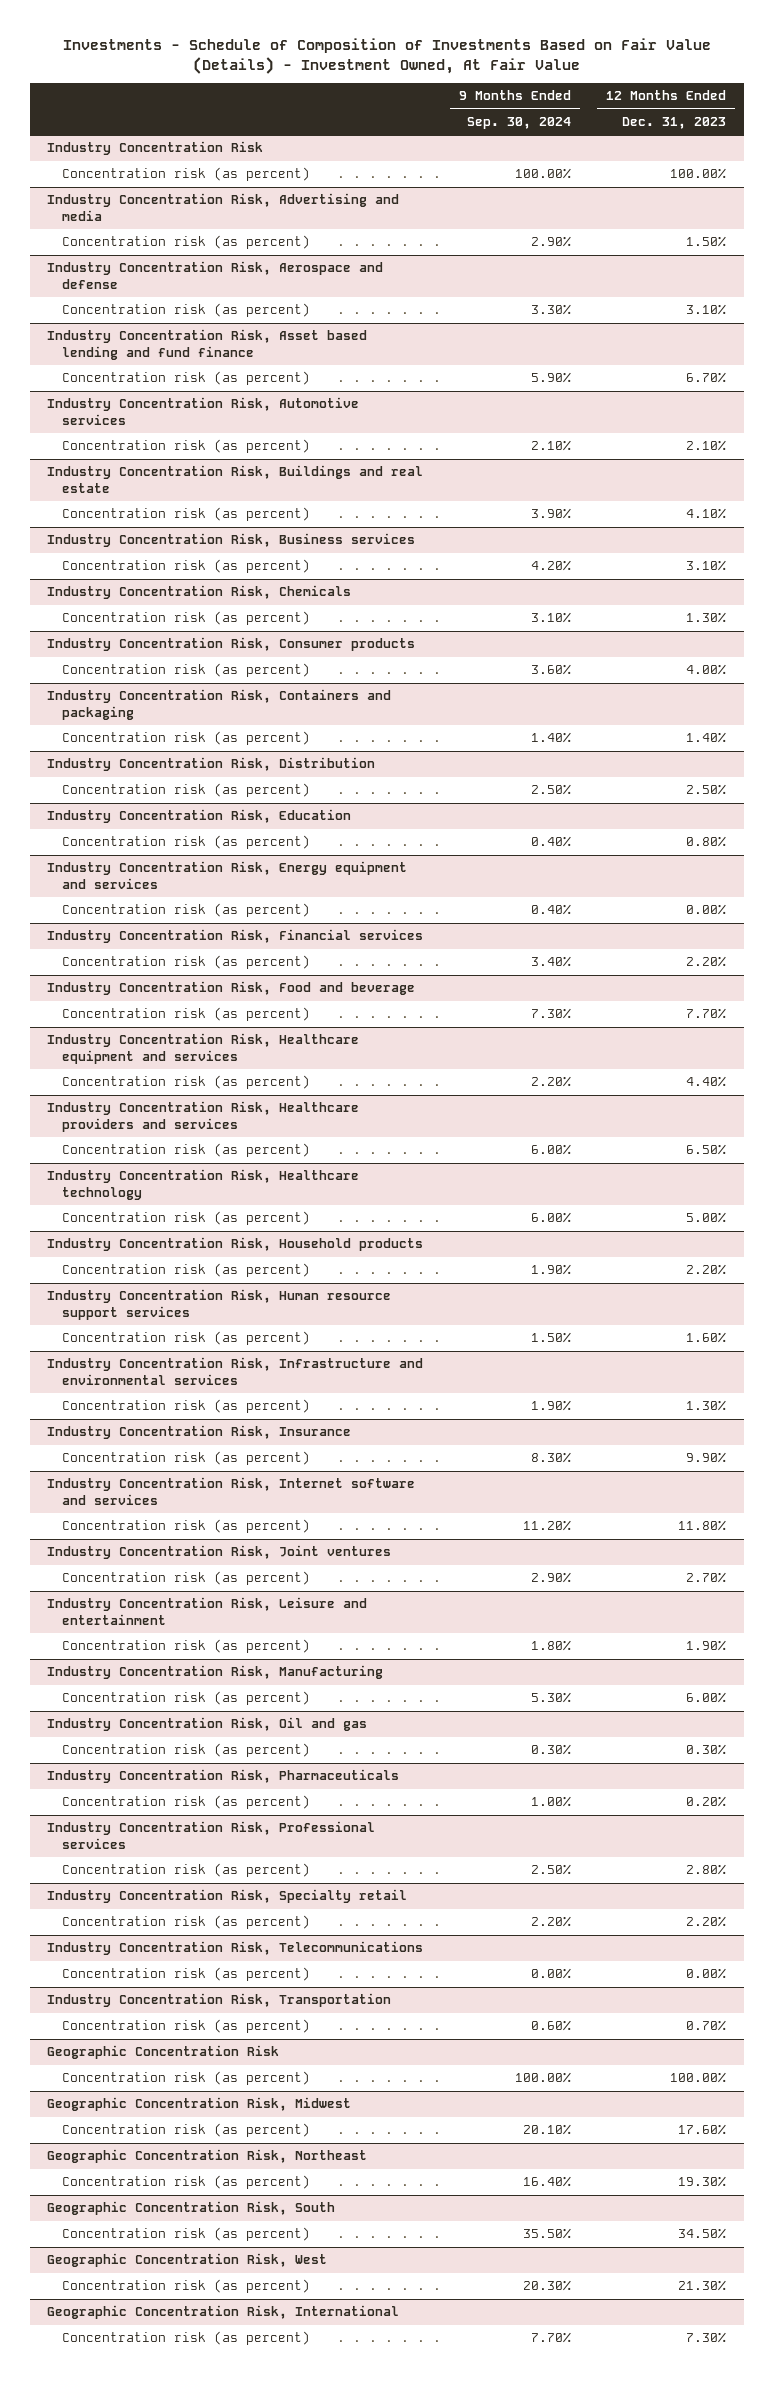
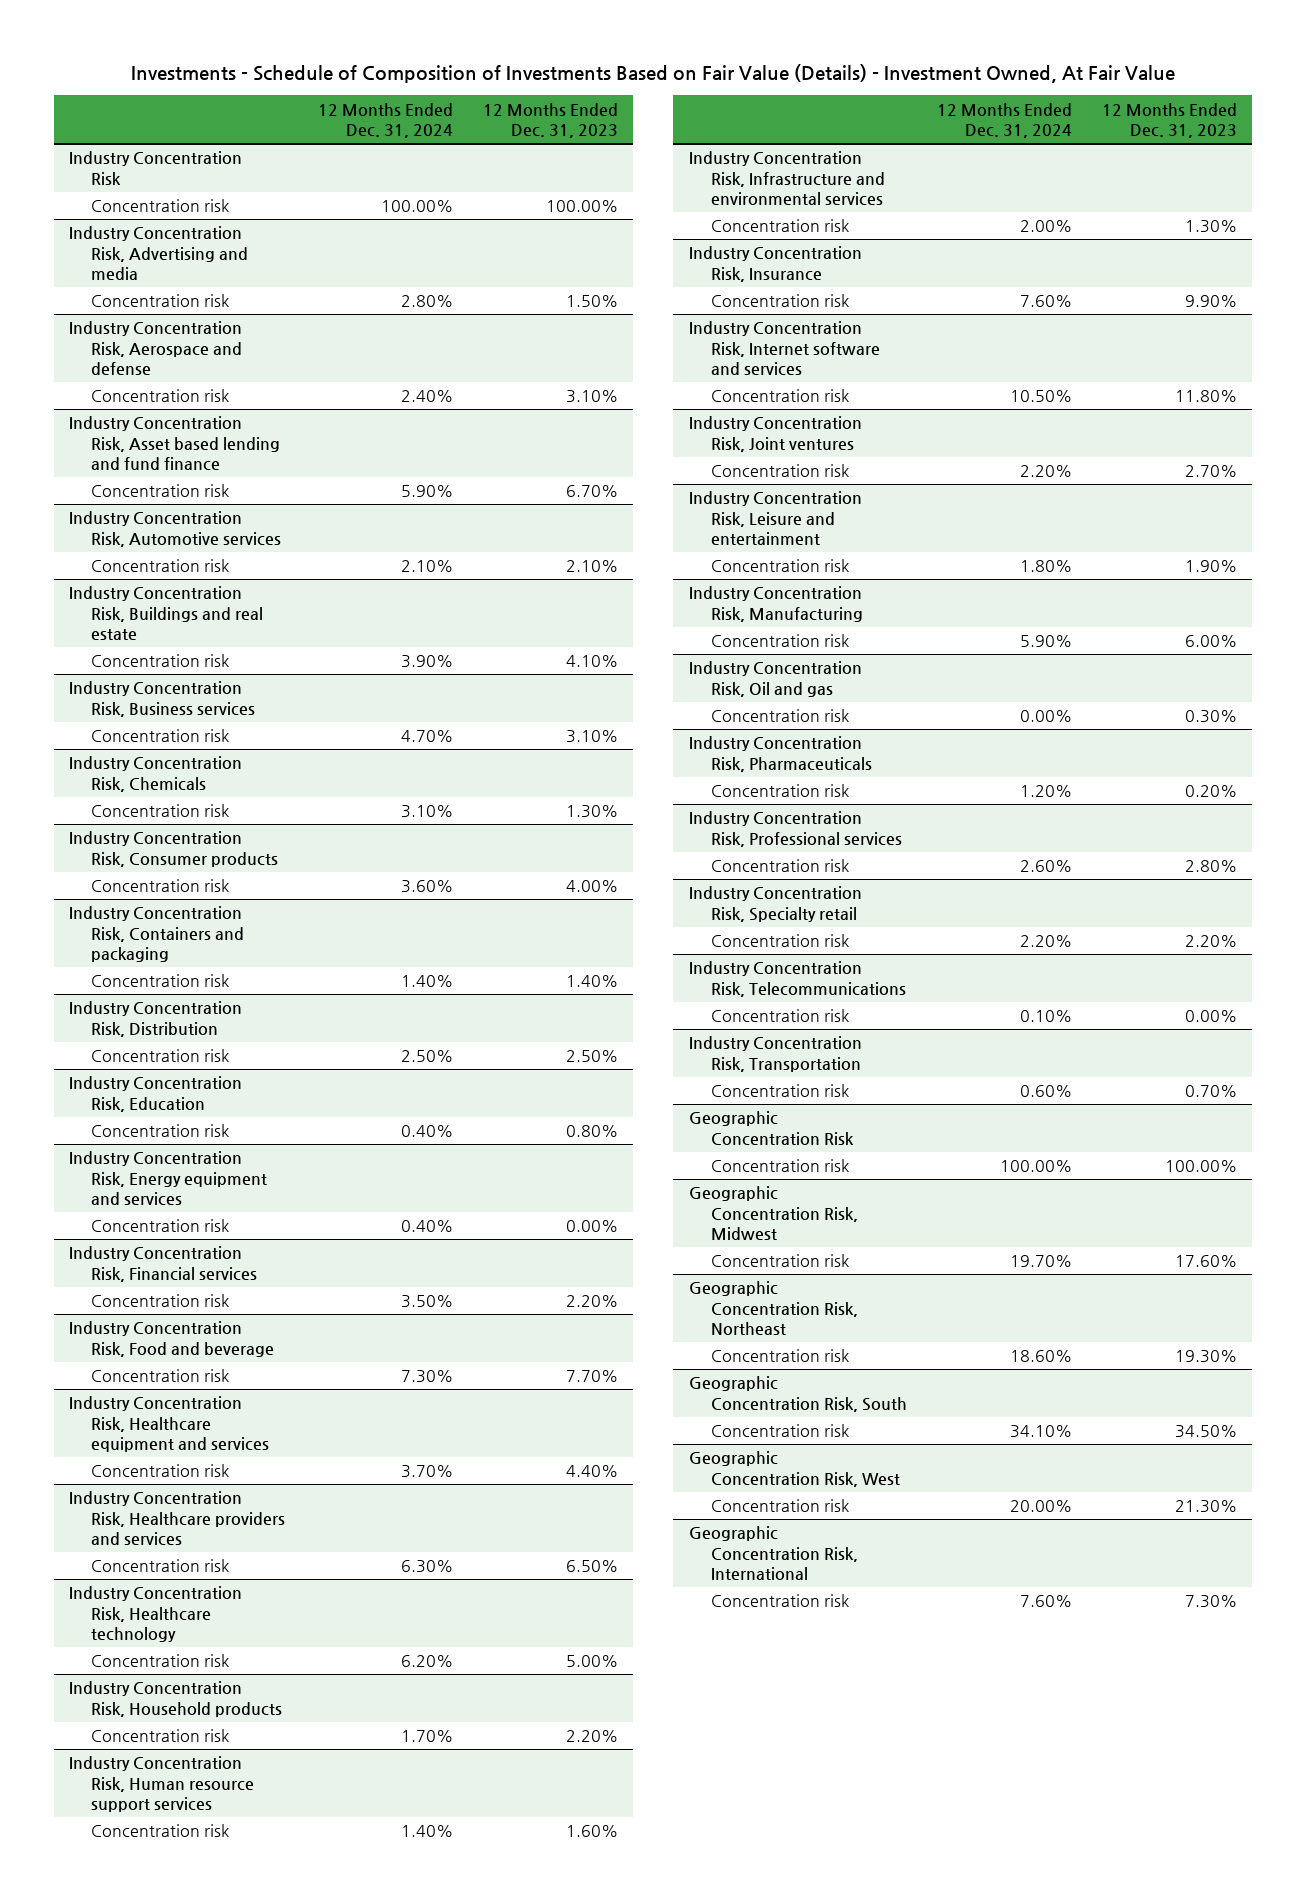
- | 9 Months Ended Sep. 30, 2024 | 12 Months Ended Dec. 31, 2023
+ | 12 Months Ended Dec. 31, 2024 | 12 Months Ended Dec. 31, 2023
@ Industry Concentration Risk
- Concentration risk (as percent) | 100.00% | 100.00%
+ Concentration risk | 100.00% | 100.00%
@ Industry Concentration Risk, Advertising and media
- Concentration risk (as percent) | 2.90% | 1.50%
+ Concentration risk | 2.80% | 1.50%
@ Industry Concentration Risk, Aerospace and defense
- Concentration risk (as percent) | 3.30% | 3.10%
+ Concentration risk | 2.40% | 3.10%
@ Industry Concentration Risk, Asset based lending and fund finance
- Concentration risk (as percent) | 5.90% | 6.70%
+ Concentration risk | 5.90% | 6.70%
@ Industry Concentration Risk, Automotive services
- Concentration risk (as percent) | 2.10% | 2.10%
+ Concentration risk | 2.10% | 2.10%
@ Industry Concentration Risk, Buildings and real estate
- Concentration risk (as percent) | 3.90% | 4.10%
+ Concentration risk | 3.90% | 4.10%
@ Industry Concentration Risk, Business services
- Concentration risk (as percent) | 4.20% | 3.10%
+ Concentration risk | 4.70% | 3.10%
@ Industry Concentration Risk, Chemicals
- Concentration risk (as percent) | 3.10% | 1.30%
+ Concentration risk | 3.10% | 1.30%
@ Industry Concentration Risk, Consumer products
- Concentration risk (as percent) | 3.60% | 4.00%
+ Concentration risk | 3.60% | 4.00%
@ Industry Concentration Risk, Containers and packaging
- Concentration risk (as percent) | 1.40% | 1.40%
+ Concentration risk | 1.40% | 1.40%
@ Industry Concentration Risk, Distribution
- Concentration risk (as percent) | 2.50% | 2.50%
+ Concentration risk | 2.50% | 2.50%
@ Industry Concentration Risk, Education
- Concentration risk (as percent) | 0.40% | 0.80%
+ Concentration risk | 0.40% | 0.80%
@ Industry Concentration Risk, Energy equipment and services
- Concentration risk (as percent) | 0.40% | 0.00%
+ Concentration risk | 0.40% | 0.00%
@ Industry Concentration Risk, Financial services
- Concentration risk (as percent) | 3.40% | 2.20%
+ Concentration risk | 3.50% | 2.20%
@ Industry Concentration Risk, Food and beverage
- Concentration risk (as percent) | 7.30% | 7.70%
+ Concentration risk | 7.30% | 7.70%
@ Industry Concentration Risk, Healthcare equipment and services
- Concentration risk (as percent) | 2.20% | 4.40%
+ Concentration risk | 3.70% | 4.40%
@ Industry Concentration Risk, Healthcare providers and services
- Concentration risk (as percent) | 6.00% | 6.50%
+ Concentration risk | 6.30% | 6.50%
@ Industry Concentration Risk, Healthcare technology
- Concentration risk (as percent) | 6.00% | 5.00%
+ Concentration risk | 6.20% | 5.00%
@ Industry Concentration Risk, Household products
- Concentration risk (as percent) | 1.90% | 2.20%
+ Concentration risk | 1.70% | 2.20%
@ Industry Concentration Risk, Human resource support services
- Concentration risk (as percent) | 1.50% | 1.60%
+ Concentration risk | 1.40% | 1.60%
@ Industry Concentration Risk, Infrastructure and environmental services
- Concentration risk (as percent) | 1.90% | 1.30%
+ Concentration risk | 2.00% | 1.30%
@ Industry Concentration Risk, Insurance
- Concentration risk (as percent) | 8.30% | 9.90%
+ Concentration risk | 7.60% | 9.90%
@ Industry Concentration Risk, Internet software and services
- Concentration risk (as percent) | 11.20% | 11.80%
+ Concentration risk | 10.50% | 11.80%
@ Industry Concentration Risk, Joint ventures
- Concentration risk (as percent) | 2.90% | 2.70%
+ Concentration risk | 2.20% | 2.70%
@ Industry Concentration Risk, Leisure and entertainment
- Concentration risk (as percent) | 1.80% | 1.90%
+ Concentration risk | 1.80% | 1.90%
@ Industry Concentration Risk, Manufacturing
- Concentration risk (as percent) | 5.30% | 6.00%
+ Concentration risk | 5.90% | 6.00%
@ Industry Concentration Risk, Oil and gas
- Concentration risk (as percent) | 0.30% | 0.30%
+ Concentration risk | 0.00% | 0.30%
@ Industry Concentration Risk, Pharmaceuticals
- Concentration risk (as percent) | 1.00% | 0.20%
+ Concentration risk | 1.20% | 0.20%
@ Industry Concentration Risk, Professional services
- Concentration risk (as percent) | 2.50% | 2.80%
+ Concentration risk | 2.60% | 2.80%
@ Industry Concentration Risk, Specialty retail
- Concentration risk (as percent) | 2.20% | 2.20%
+ Concentration risk | 2.20% | 2.20%
@ Industry Concentration Risk, Telecommunications
- Concentration risk (as percent) | 0.00% | 0.00%
+ Concentration risk | 0.10% | 0.00%
@ Industry Concentration Risk, Transportation
- Concentration risk (as percent) | 0.60% | 0.70%
+ Concentration risk | 0.60% | 0.70%
@ Geographic Concentration Risk
- Concentration risk (as percent) | 100.00% | 100.00%
+ Concentration risk | 100.00% | 100.00%
@ Geographic Concentration Risk, Midwest
- Concentration risk (as percent) | 20.10% | 17.60%
+ Concentration risk | 19.70% | 17.60%
@ Geographic Concentration Risk, Northeast
- Concentration risk (as percent) | 16.40% | 19.30%
+ Concentration risk | 18.60% | 19.30%
@ Geographic Concentration Risk, South
- Concentration risk (as percent) | 35.50% | 34.50%
+ Concentration risk | 34.10% | 34.50%
@ Geographic Concentration Risk, West
- Concentration risk (as percent) | 20.30% | 21.30%
+ Concentration risk | 20.00% | 21.30%
@ Geographic Concentration Risk, International
- Concentration risk (as percent) | 7.70% | 7.30%
+ Concentration risk | 7.60% | 7.30%

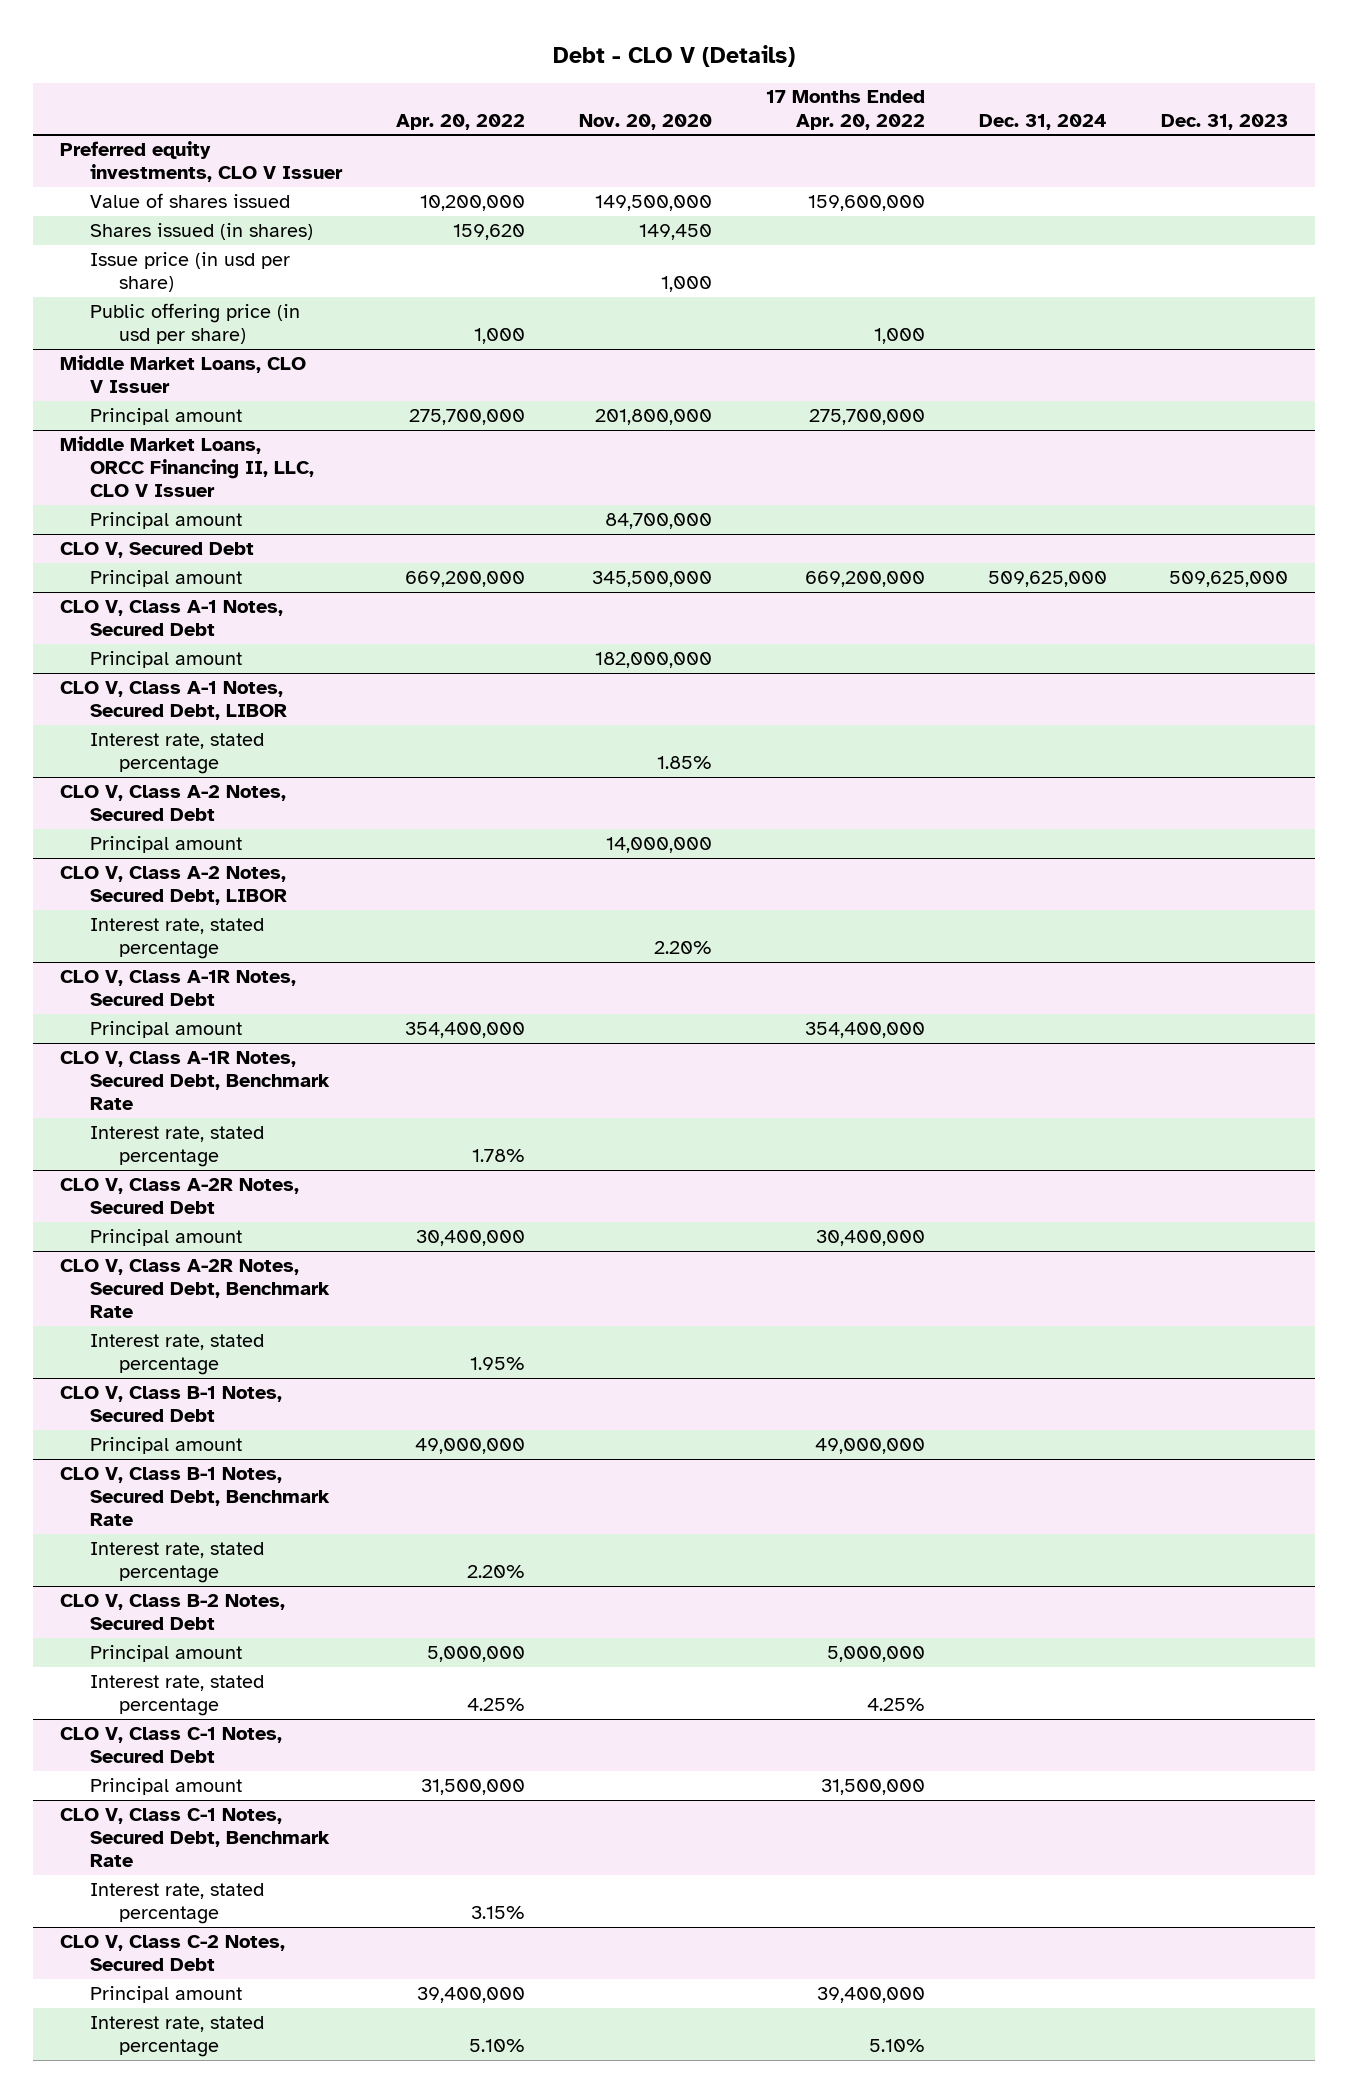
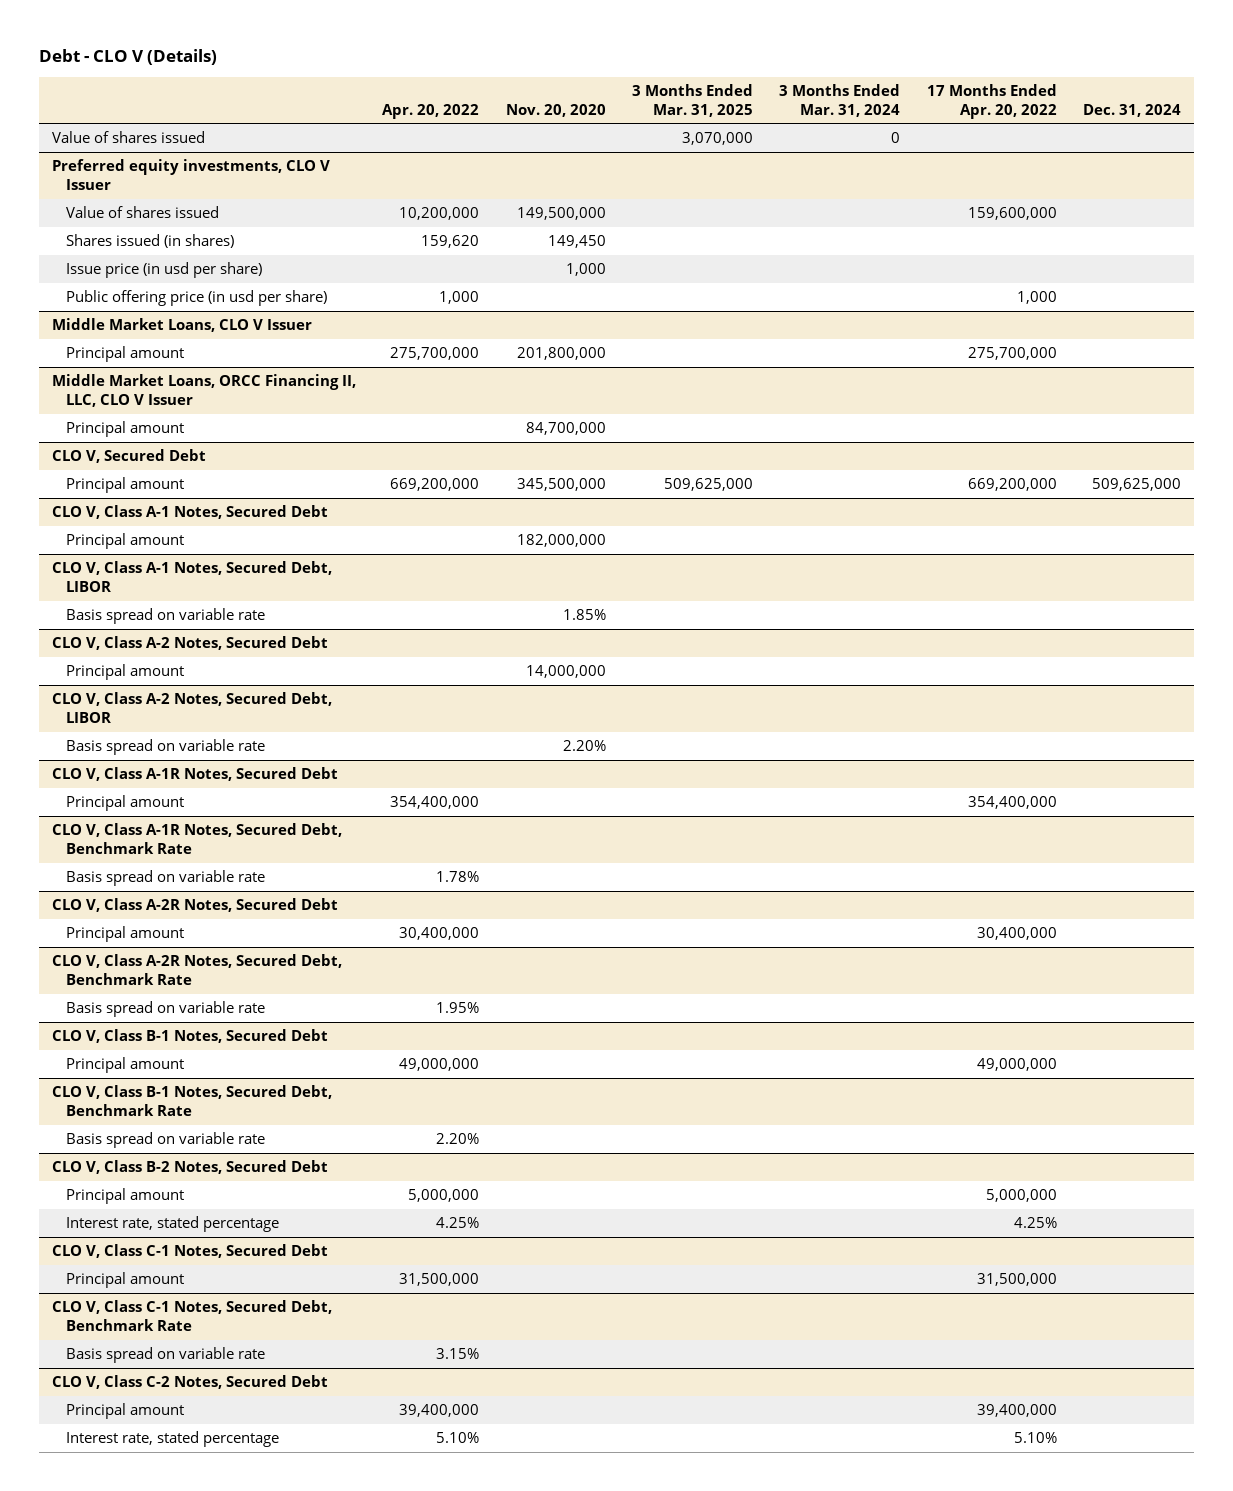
- | Apr. 20, 2022 | Nov. 20, 2020 | 17 Months Ended Apr. 20, 2022 | Dec. 31, 2024 | Dec. 31, 2023
+ | Apr. 20, 2022 | Nov. 20, 2020 | 3 Months Ended Mar. 31, 2025 | 3 Months Ended Mar. 31, 2024 | 17 Months Ended Apr. 20, 2022 | Dec. 31, 2024
+ Value of shares issued | | | 3,070,000 | 0 | |
@ CLO V, Class A-1 Notes, Secured Debt, LIBOR
- Interest rate, stated percentage | | 1.85% | | |
+ Basis spread on variable rate | | 1.85% | | | |
@ CLO V, Class A-2 Notes, Secured Debt, LIBOR
- Interest rate, stated percentage | | 2.20% | | |
+ Basis spread on variable rate | | 2.20% | | | |
@ CLO V, Class A-1R Notes, Secured Debt, Benchmark Rate
- Interest rate, stated percentage | 1.78% | | | |
+ Basis spread on variable rate | 1.78% | | | | |
@ CLO V, Class A-2R Notes, Secured Debt, Benchmark Rate
- Interest rate, stated percentage | 1.95% | | | |
+ Basis spread on variable rate | 1.95% | | | | |
@ CLO V, Class B-1 Notes, Secured Debt, Benchmark Rate
- Interest rate, stated percentage | 2.20% | | | |
+ Basis spread on variable rate | 2.20% | | | | |
@ CLO V, Class C-1 Notes, Secured Debt, Benchmark Rate
- Interest rate, stated percentage | 3.15% | | | |
+ Basis spread on variable rate | 3.15% | | | | |

